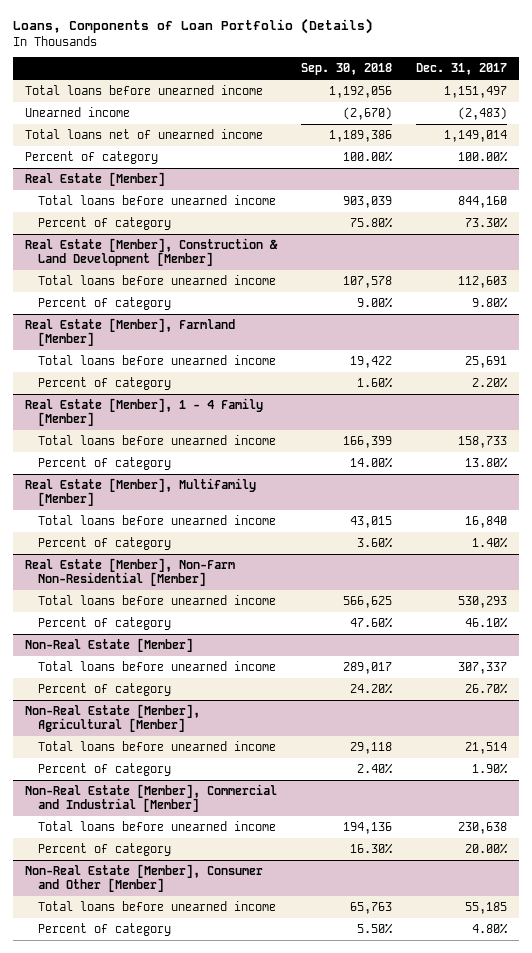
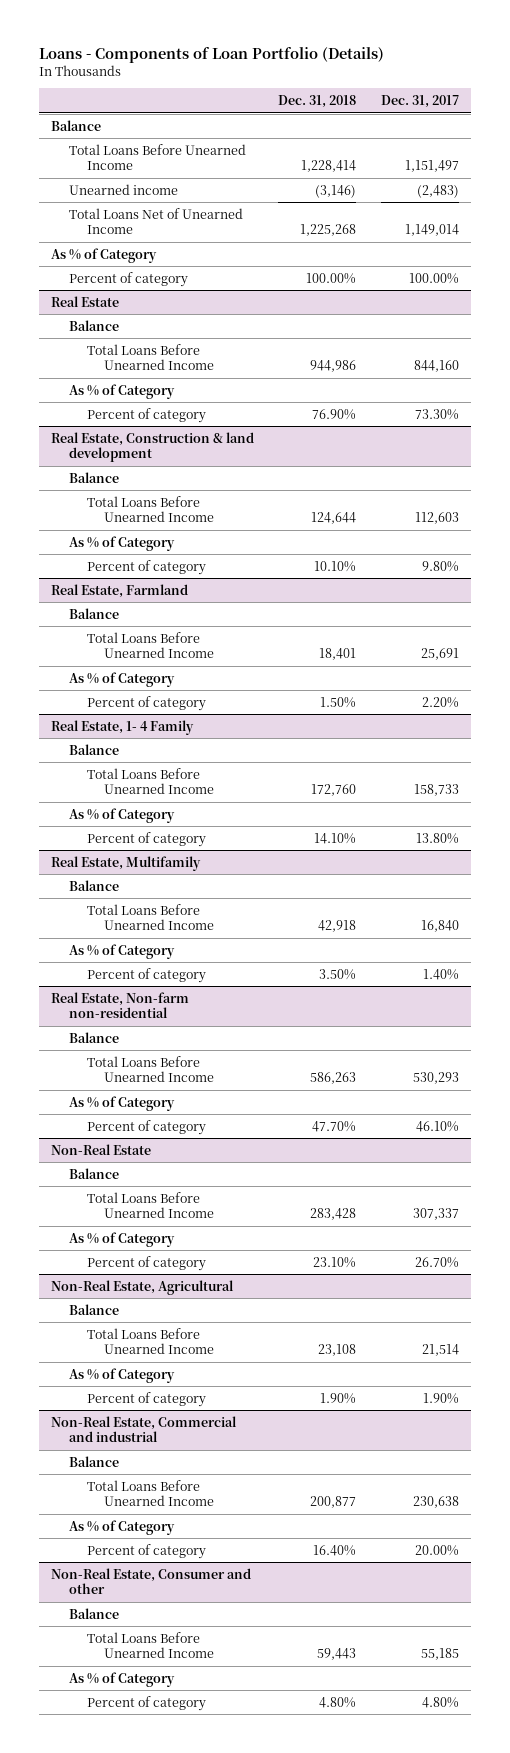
- Loans, Components of Loan Portfolio (Details)
+ Loans - Components of Loan Portfolio (Details)
- | Sep. 30, 2018 | Dec. 31, 2017
+ | Dec. 31, 2018 | Dec. 31, 2017
- Total loans before unearned income | 1,192,056 | 1,151,497
+ Balance
+ Total Loans Before Unearned Income | 1,228,414 | 1,151,497
- Total loans net of unearned income | 1,189,386 | 1,149,014
+ Total Loans Net of Unearned Income | 1,225,268 | 1,149,014
+ As % of Category
- Real Estate [Member]
- Total loans before unearned income | 903,039 | 844,160
+ Real Estate
+ Balance
+ Total Loans Before Unearned Income | 944,986 | 844,160
+ As % of Category
- Real Estate [Member], Construction & Land Development [Member]
- Total loans before unearned income | 107,578 | 112,603
+ Real Estate, Construction & land development
+ Balance
+ Total Loans Before Unearned Income | 124,644 | 112,603
+ As % of Category
- Real Estate [Member], Farmland [Member]
- Total loans before unearned income | 19,422 | 25,691
+ Real Estate, Farmland
+ Balance
+ Total Loans Before Unearned Income | 18,401 | 25,691
+ As % of Category
- Real Estate [Member], 1 - 4 Family [Member]
- Total loans before unearned income | 166,399 | 158,733
+ Real Estate, 1- 4 Family
+ Balance
+ Total Loans Before Unearned Income | 172,760 | 158,733
+ As % of Category
- Real Estate [Member], Multifamily [Member]
- Total loans before unearned income | 43,015 | 16,840
+ Real Estate, Multifamily
+ Balance
+ Total Loans Before Unearned Income | 42,918 | 16,840
+ As % of Category
- Real Estate [Member], Non-Farm Non-Residential [Member]
- Total loans before unearned income | 566,625 | 530,293
+ Real Estate, Non-farm non-residential
+ Balance
+ Total Loans Before Unearned Income | 586,263 | 530,293
+ As % of Category
- Non-Real Estate [Member]
- Total loans before unearned income | 289,017 | 307,337
+ Non-Real Estate
+ Balance
+ Total Loans Before Unearned Income | 283,428 | 307,337
+ As % of Category
- Non-Real Estate [Member], Agricultural [Member]
- Total loans before unearned income | 29,118 | 21,514
+ Non-Real Estate, Agricultural
+ Balance
+ Total Loans Before Unearned Income | 23,108 | 21,514
+ As % of Category
- Non-Real Estate [Member], Commercial and Industrial [Member]
- Total loans before unearned income | 194,136 | 230,638
+ Non-Real Estate, Commercial and industrial
+ Balance
+ Total Loans Before Unearned Income | 200,877 | 230,638
+ As % of Category
- Non-Real Estate [Member], Consumer and Other [Member]
- Total loans before unearned income | 65,763 | 55,185
+ Non-Real Estate, Consumer and other
+ Balance
+ Total Loans Before Unearned Income | 59,443 | 55,185
+ As % of Category

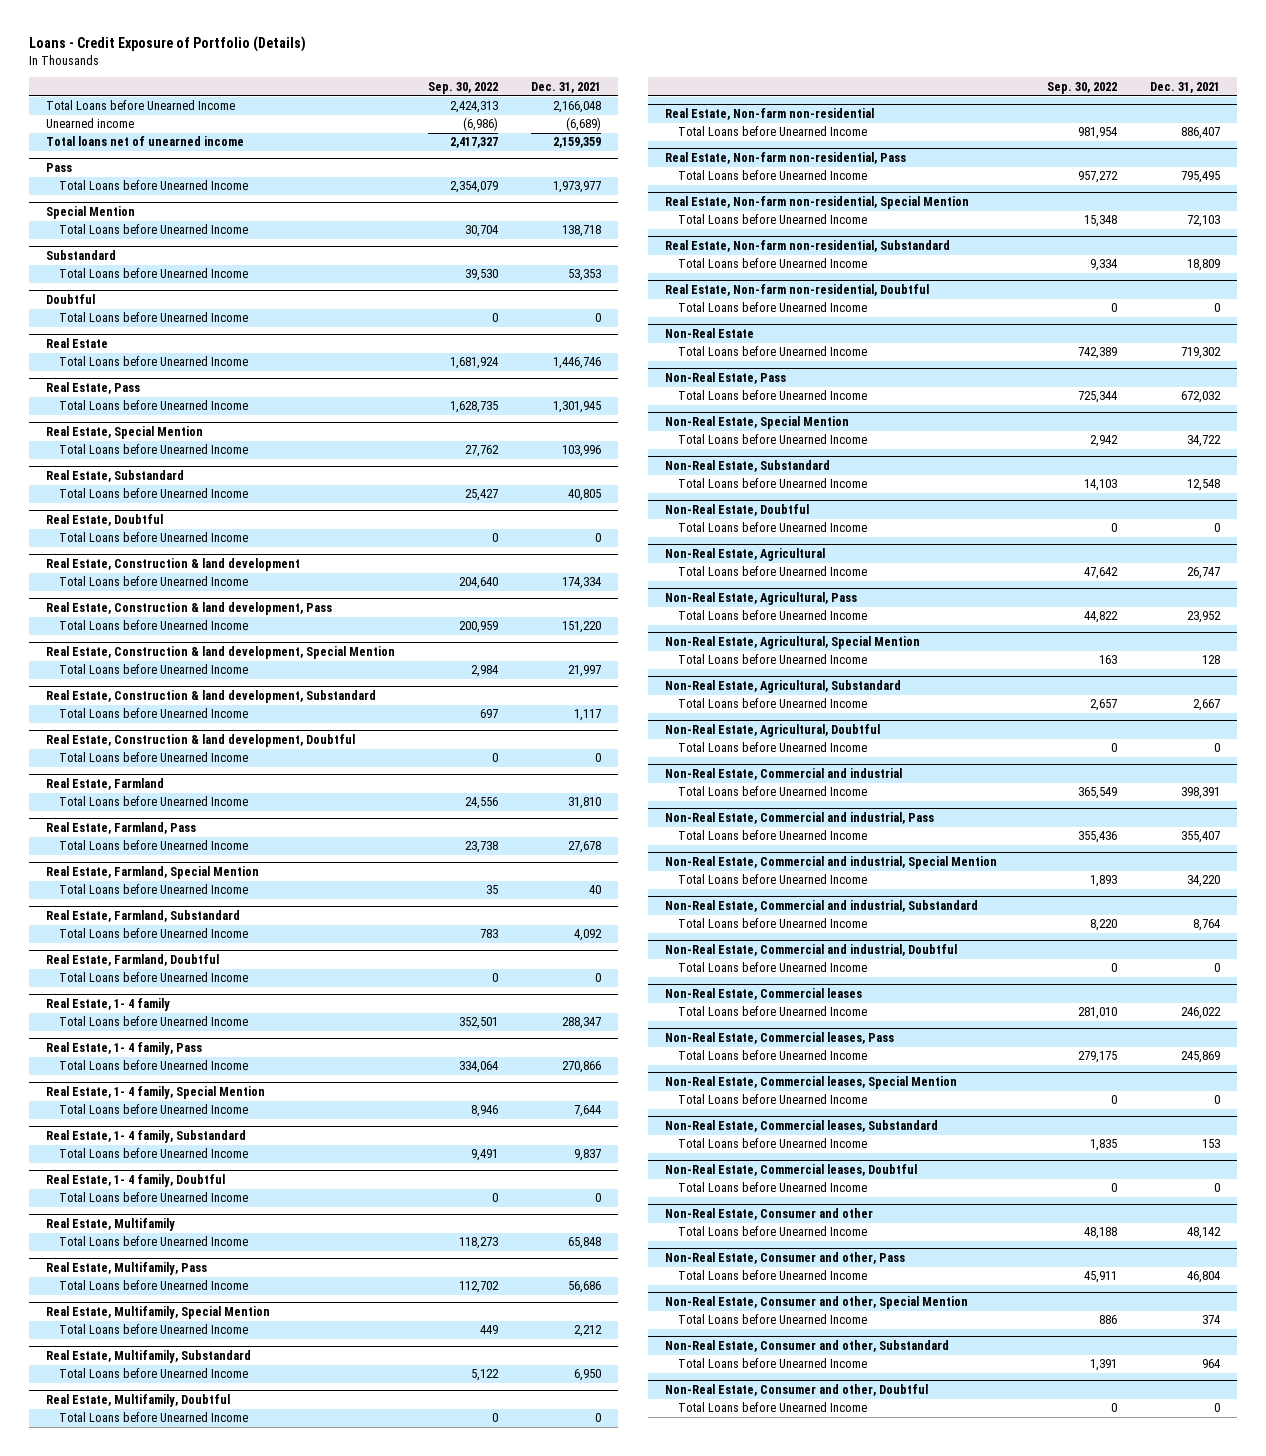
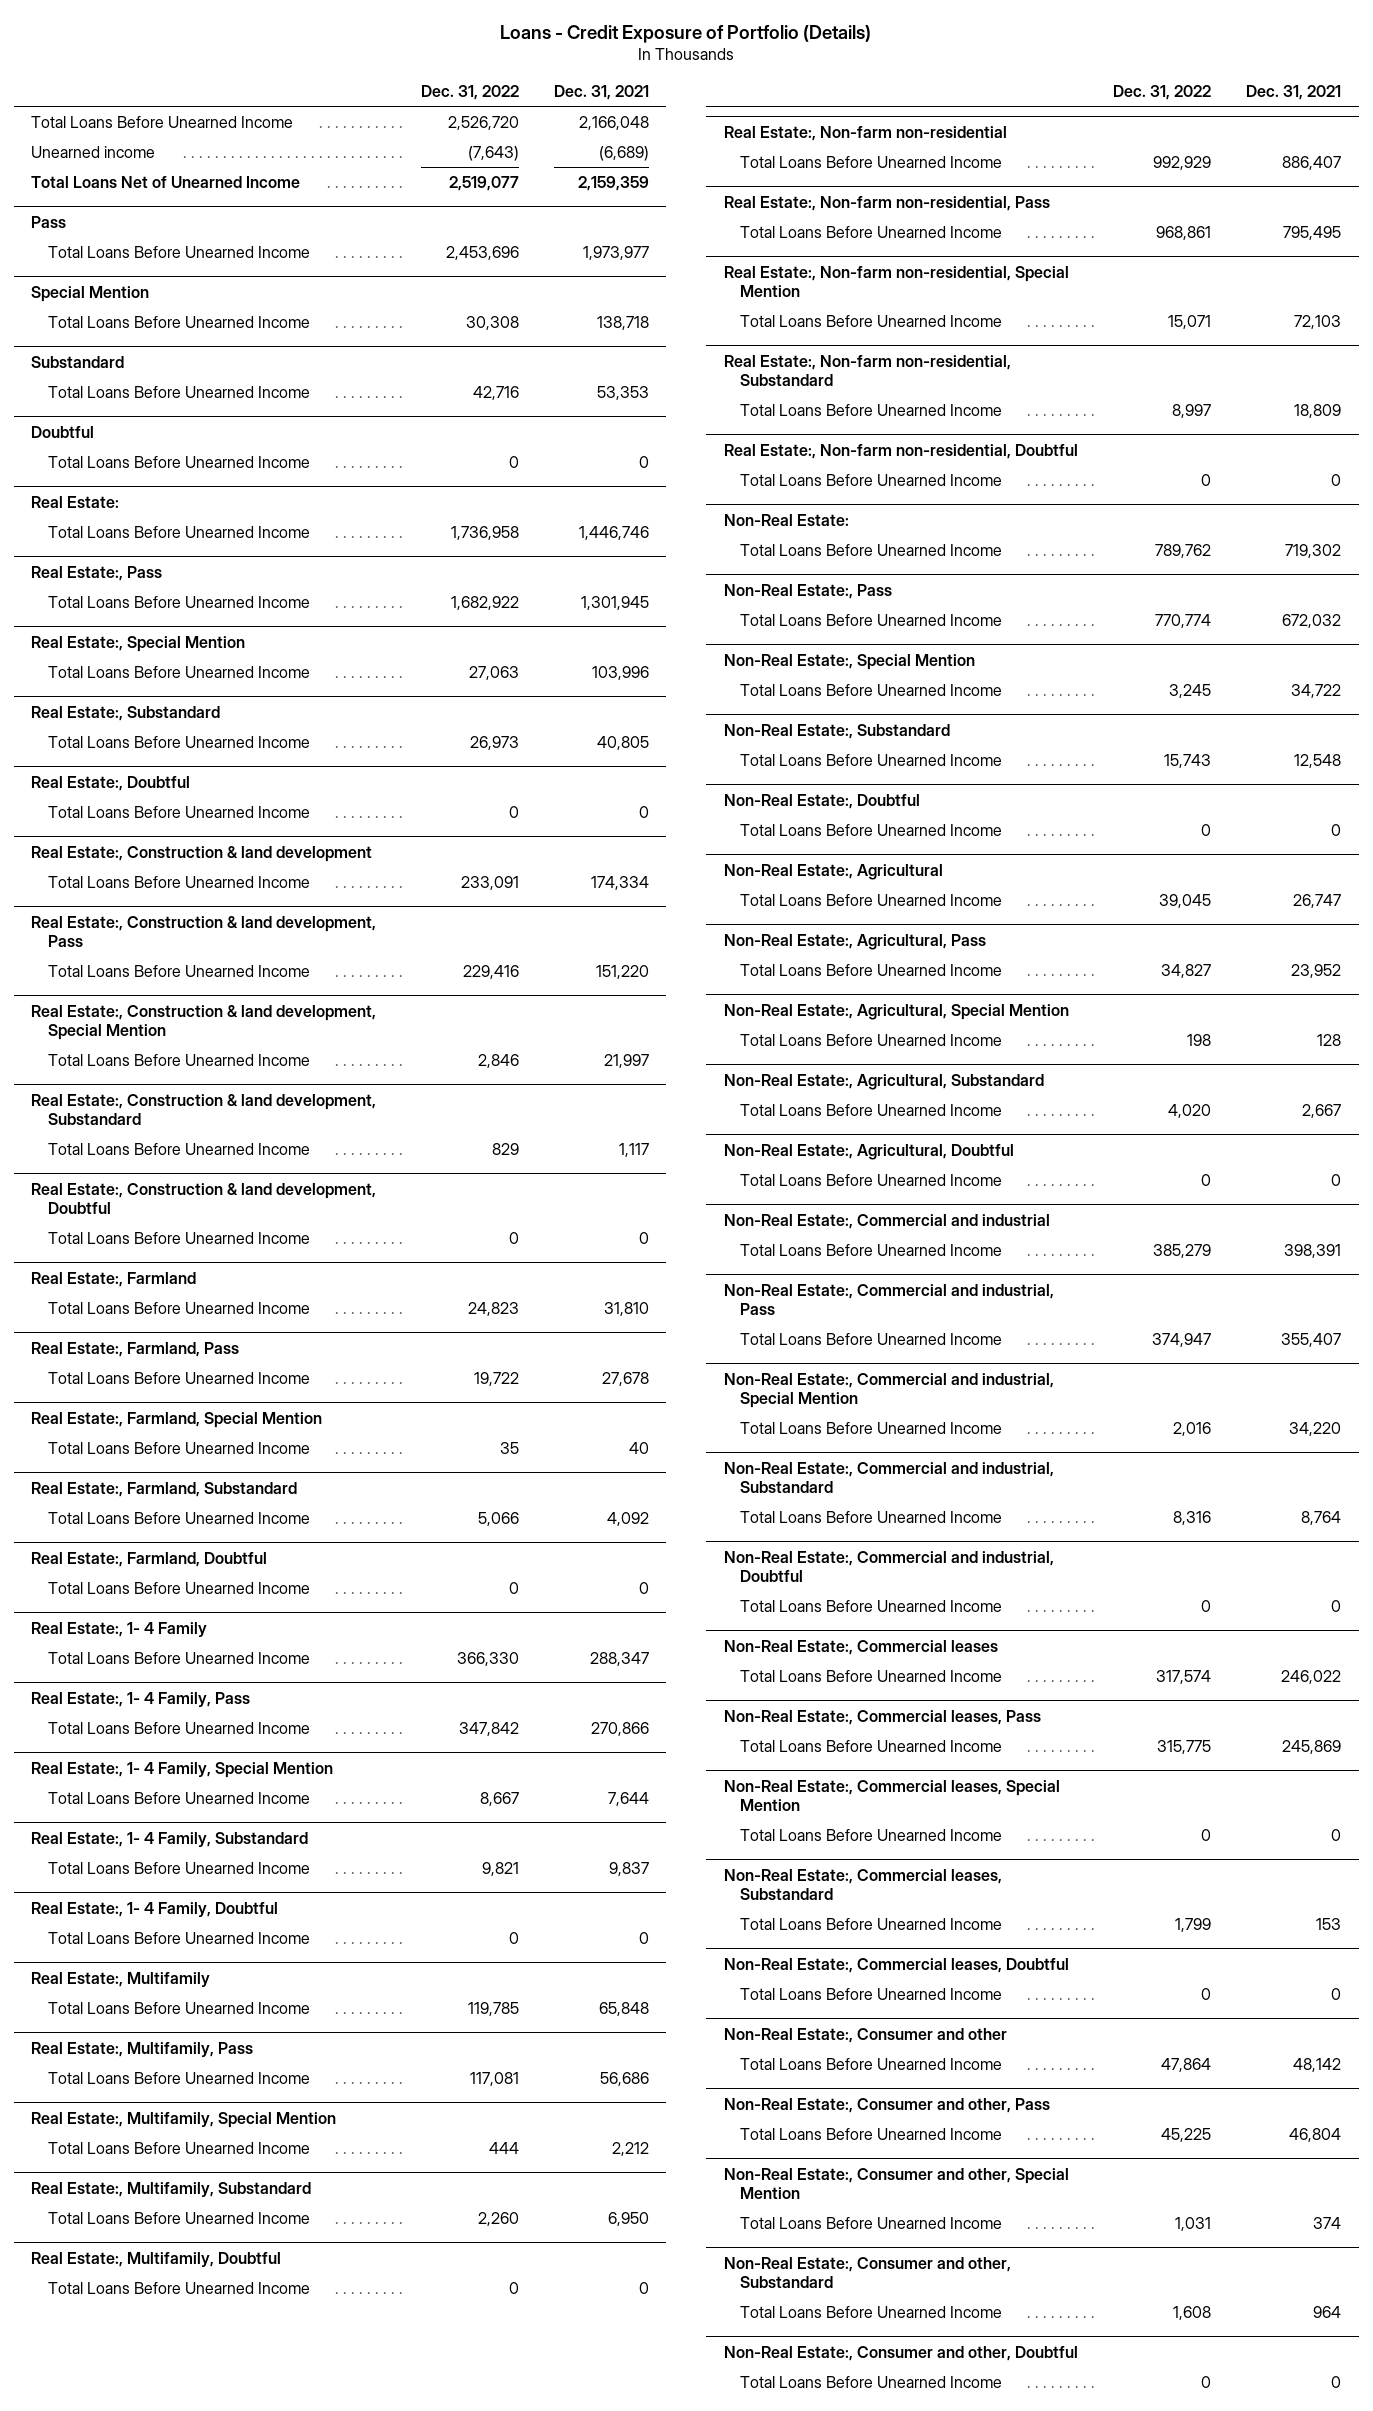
- | Sep. 30, 2022 | Dec. 31, 2021
+ | Dec. 31, 2022 | Dec. 31, 2021
- Total Loans before Unearned Income | 2,424,313 | 2,166,048
+ Total Loans Before Unearned Income | 2,526,720 | 2,166,048
- Total loans net of unearned income | 2,417,327 | 2,159,359
+ Total Loans Net of Unearned Income | 2,519,077 | 2,159,359
@ Pass
- Total Loans before Unearned Income | 2,354,079 | 1,973,977
+ Total Loans Before Unearned Income | 2,453,696 | 1,973,977
@ Special Mention
- Total Loans before Unearned Income | 30,704 | 138,718
+ Total Loans Before Unearned Income | 30,308 | 138,718
@ Substandard
- Total Loans before Unearned Income | 39,530 | 53,353
+ Total Loans Before Unearned Income | 42,716 | 53,353
@ Doubtful
- Total Loans before Unearned Income | 0 | 0
- Real Estate
- Total Loans before Unearned Income | 1,681,924 | 1,446,746
- Real Estate, Pass
- Total Loans before Unearned Income | 1,628,735 | 1,301,945
- Real Estate, Special Mention
- Total Loans before Unearned Income | 27,762 | 103,996
- Real Estate, Substandard
- Total Loans before Unearned Income | 25,427 | 40,805
- Real Estate, Doubtful
- Total Loans before Unearned Income | 0 | 0
- Real Estate, Construction & land development
- Total Loans before Unearned Income | 204,640 | 174,334
- Real Estate, Construction & land development, Pass
- Total Loans before Unearned Income | 200,959 | 151,220
- Real Estate, Construction & land development, Special Mention
- Total Loans before Unearned Income | 2,984 | 21,997
- Real Estate, Construction & land development, Substandard
- Total Loans before Unearned Income | 697 | 1,117
- Real Estate, Construction & land development, Doubtful
- Total Loans before Unearned Income | 0 | 0
- Real Estate, Farmland
- Total Loans before Unearned Income | 24,556 | 31,810
- Real Estate, Farmland, Pass
- Total Loans before Unearned Income | 23,738 | 27,678
- Real Estate, Farmland, Special Mention
- Total Loans before Unearned Income | 35 | 40
- Real Estate, Farmland, Substandard
- Total Loans before Unearned Income | 783 | 4,092
- Real Estate, Farmland, Doubtful
- Total Loans before Unearned Income | 0 | 0
- Real Estate, 1- 4 family
- Total Loans before Unearned Income | 352,501 | 288,347
- Real Estate, 1- 4 family, Pass
- Total Loans before Unearned Income | 334,064 | 270,866
- Real Estate, 1- 4 family, Special Mention
- Total Loans before Unearned Income | 8,946 | 7,644
- Real Estate, 1- 4 family, Substandard
- Total Loans before Unearned Income | 9,491 | 9,837
- Real Estate, 1- 4 family, Doubtful
- Total Loans before Unearned Income | 0 | 0
- Real Estate, Multifamily
- Total Loans before Unearned Income | 118,273 | 65,848
- Real Estate, Multifamily, Pass
- Total Loans before Unearned Income | 112,702 | 56,686
- Real Estate, Multifamily, Special Mention
- Total Loans before Unearned Income | 449 | 2,212
- Real Estate, Multifamily, Substandard
- Total Loans before Unearned Income | 5,122 | 6,950
- Real Estate, Multifamily, Doubtful
- Total Loans before Unearned Income | 0 | 0
- Real Estate, Non-farm non-residential
- Total Loans before Unearned Income | 981,954 | 886,407
- Real Estate, Non-farm non-residential, Pass
- Total Loans before Unearned Income | 957,272 | 795,495
- Real Estate, Non-farm non-residential, Special Mention
- Total Loans before Unearned Income | 15,348 | 72,103
- Real Estate, Non-farm non-residential, Substandard
- Total Loans before Unearned Income | 9,334 | 18,809
- Real Estate, Non-farm non-residential, Doubtful
- Total Loans before Unearned Income | 0 | 0
- Non-Real Estate
- Total Loans before Unearned Income | 742,389 | 719,302
- Non-Real Estate, Pass
- Total Loans before Unearned Income | 725,344 | 672,032
- Non-Real Estate, Special Mention
- Total Loans before Unearned Income | 2,942 | 34,722
- Non-Real Estate, Substandard
- Total Loans before Unearned Income | 14,103 | 12,548
- Non-Real Estate, Doubtful
- Total Loans before Unearned Income | 0 | 0
- Non-Real Estate, Agricultural
- Total Loans before Unearned Income | 47,642 | 26,747
- Non-Real Estate, Agricultural, Pass
- Total Loans before Unearned Income | 44,822 | 23,952
- Non-Real Estate, Agricultural, Special Mention
- Total Loans before Unearned Income | 163 | 128
- Non-Real Estate, Agricultural, Substandard
- Total Loans before Unearned Income | 2,657 | 2,667
- Non-Real Estate, Agricultural, Doubtful
- Total Loans before Unearned Income | 0 | 0
- Non-Real Estate, Commercial and industrial
- Total Loans before Unearned Income | 365,549 | 398,391
- Non-Real Estate, Commercial and industrial, Pass
- Total Loans before Unearned Income | 355,436 | 355,407
- Non-Real Estate, Commercial and industrial, Special Mention
- Total Loans before Unearned Income | 1,893 | 34,220
- Non-Real Estate, Commercial and industrial, Substandard
- Total Loans before Unearned Income | 8,220 | 8,764
- Non-Real Estate, Commercial and industrial, Doubtful
- Total Loans before Unearned Income | 0 | 0
- Non-Real Estate, Commercial leases
- Total Loans before Unearned Income | 281,010 | 246,022
- Non-Real Estate, Commercial leases, Pass
- Total Loans before Unearned Income | 279,175 | 245,869
- Non-Real Estate, Commercial leases, Special Mention
- Total Loans before Unearned Income | 0 | 0
- Non-Real Estate, Commercial leases, Substandard
- Total Loans before Unearned Income | 1,835 | 153
- Non-Real Estate, Commercial leases, Doubtful
- Total Loans before Unearned Income | 0 | 0
- Non-Real Estate, Consumer and other
- Total Loans before Unearned Income | 48,188 | 48,142
- Non-Real Estate, Consumer and other, Pass
- Total Loans before Unearned Income | 45,911 | 46,804
- Non-Real Estate, Consumer and other, Special Mention
- Total Loans before Unearned Income | 886 | 374
- Non-Real Estate, Consumer and other, Substandard
- Total Loans before Unearned Income | 1,391 | 964
- Non-Real Estate, Consumer and other, Doubtful
- Total Loans before Unearned Income | 0 | 0
@ Doubtful
+ Total Loans Before Unearned Income | 0 | 0
+ Real Estate:
+ Total Loans Before Unearned Income | 1,736,958 | 1,446,746
+ Real Estate:, Pass
+ Total Loans Before Unearned Income | 1,682,922 | 1,301,945
+ Real Estate:, Special Mention
+ Total Loans Before Unearned Income | 27,063 | 103,996
+ Real Estate:, Substandard
+ Total Loans Before Unearned Income | 26,973 | 40,805
+ Real Estate:, Doubtful
+ Total Loans Before Unearned Income | 0 | 0
+ Real Estate:, Construction & land development
+ Total Loans Before Unearned Income | 233,091 | 174,334
+ Real Estate:, Construction & land development, Pass
+ Total Loans Before Unearned Income | 229,416 | 151,220
+ Real Estate:, Construction & land development, Special Mention
+ Total Loans Before Unearned Income | 2,846 | 21,997
+ Real Estate:, Construction & land development, Substandard
+ Total Loans Before Unearned Income | 829 | 1,117
+ Real Estate:, Construction & land development, Doubtful
+ Total Loans Before Unearned Income | 0 | 0
+ Real Estate:, Farmland
+ Total Loans Before Unearned Income | 24,823 | 31,810
+ Real Estate:, Farmland, Pass
+ Total Loans Before Unearned Income | 19,722 | 27,678
+ Real Estate:, Farmland, Special Mention
+ Total Loans Before Unearned Income | 35 | 40
+ Real Estate:, Farmland, Substandard
+ Total Loans Before Unearned Income | 5,066 | 4,092
+ Real Estate:, Farmland, Doubtful
+ Total Loans Before Unearned Income | 0 | 0
+ Real Estate:, 1- 4 Family
+ Total Loans Before Unearned Income | 366,330 | 288,347
+ Real Estate:, 1- 4 Family, Pass
+ Total Loans Before Unearned Income | 347,842 | 270,866
+ Real Estate:, 1- 4 Family, Special Mention
+ Total Loans Before Unearned Income | 8,667 | 7,644
+ Real Estate:, 1- 4 Family, Substandard
+ Total Loans Before Unearned Income | 9,821 | 9,837
+ Real Estate:, 1- 4 Family, Doubtful
+ Total Loans Before Unearned Income | 0 | 0
+ Real Estate:, Multifamily
+ Total Loans Before Unearned Income | 119,785 | 65,848
+ Real Estate:, Multifamily, Pass
+ Total Loans Before Unearned Income | 117,081 | 56,686
+ Real Estate:, Multifamily, Special Mention
+ Total Loans Before Unearned Income | 444 | 2,212
+ Real Estate:, Multifamily, Substandard
+ Total Loans Before Unearned Income | 2,260 | 6,950
+ Real Estate:, Multifamily, Doubtful
+ Total Loans Before Unearned Income | 0 | 0
+ Real Estate:, Non-farm non-residential
+ Total Loans Before Unearned Income | 992,929 | 886,407
+ Real Estate:, Non-farm non-residential, Pass
+ Total Loans Before Unearned Income | 968,861 | 795,495
+ Real Estate:, Non-farm non-residential, Special Mention
+ Total Loans Before Unearned Income | 15,071 | 72,103
+ Real Estate:, Non-farm non-residential, Substandard
+ Total Loans Before Unearned Income | 8,997 | 18,809
+ Real Estate:, Non-farm non-residential, Doubtful
+ Total Loans Before Unearned Income | 0 | 0
+ Non-Real Estate:
+ Total Loans Before Unearned Income | 789,762 | 719,302
+ Non-Real Estate:, Pass
+ Total Loans Before Unearned Income | 770,774 | 672,032
+ Non-Real Estate:, Special Mention
+ Total Loans Before Unearned Income | 3,245 | 34,722
+ Non-Real Estate:, Substandard
+ Total Loans Before Unearned Income | 15,743 | 12,548
+ Non-Real Estate:, Doubtful
+ Total Loans Before Unearned Income | 0 | 0
+ Non-Real Estate:, Agricultural
+ Total Loans Before Unearned Income | 39,045 | 26,747
+ Non-Real Estate:, Agricultural, Pass
+ Total Loans Before Unearned Income | 34,827 | 23,952
+ Non-Real Estate:, Agricultural, Special Mention
+ Total Loans Before Unearned Income | 198 | 128
+ Non-Real Estate:, Agricultural, Substandard
+ Total Loans Before Unearned Income | 4,020 | 2,667
+ Non-Real Estate:, Agricultural, Doubtful
+ Total Loans Before Unearned Income | 0 | 0
+ Non-Real Estate:, Commercial and industrial
+ Total Loans Before Unearned Income | 385,279 | 398,391
+ Non-Real Estate:, Commercial and industrial, Pass
+ Total Loans Before Unearned Income | 374,947 | 355,407
+ Non-Real Estate:, Commercial and industrial, Special Mention
+ Total Loans Before Unearned Income | 2,016 | 34,220
+ Non-Real Estate:, Commercial and industrial, Substandard
+ Total Loans Before Unearned Income | 8,316 | 8,764
+ Non-Real Estate:, Commercial and industrial, Doubtful
+ Total Loans Before Unearned Income | 0 | 0
+ Non-Real Estate:, Commercial leases
+ Total Loans Before Unearned Income | 317,574 | 246,022
+ Non-Real Estate:, Commercial leases, Pass
+ Total Loans Before Unearned Income | 315,775 | 245,869
+ Non-Real Estate:, Commercial leases, Special Mention
+ Total Loans Before Unearned Income | 0 | 0
+ Non-Real Estate:, Commercial leases, Substandard
+ Total Loans Before Unearned Income | 1,799 | 153
+ Non-Real Estate:, Commercial leases, Doubtful
+ Total Loans Before Unearned Income | 0 | 0
+ Non-Real Estate:, Consumer and other
+ Total Loans Before Unearned Income | 47,864 | 48,142
+ Non-Real Estate:, Consumer and other, Pass
+ Total Loans Before Unearned Income | 45,225 | 46,804
+ Non-Real Estate:, Consumer and other, Special Mention
+ Total Loans Before Unearned Income | 1,031 | 374
+ Non-Real Estate:, Consumer and other, Substandard
+ Total Loans Before Unearned Income | 1,608 | 964
+ Non-Real Estate:, Consumer and other, Doubtful
+ Total Loans Before Unearned Income | 0 | 0

